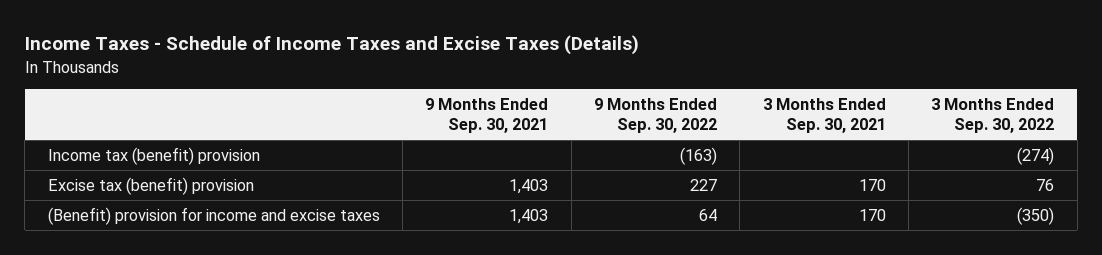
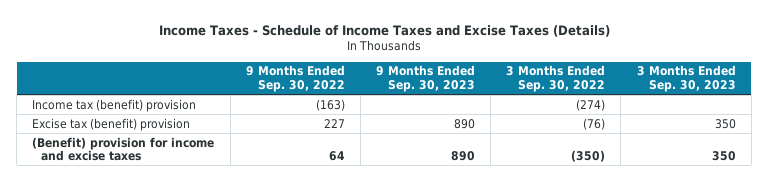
- | 9 Months Ended Sep. 30, 2021 | 9 Months Ended Sep. 30, 2022 | 3 Months Ended Sep. 30, 2021 | 3 Months Ended Sep. 30, 2022
+ | 9 Months Ended Sep. 30, 2022 | 9 Months Ended Sep. 30, 2023 | 3 Months Ended Sep. 30, 2022 | 3 Months Ended Sep. 30, 2023
- Excise tax (benefit) provision | 1,403 | 227 | 170 | 76
+ Excise tax (benefit) provision | 227 | 890 | (76) | 350

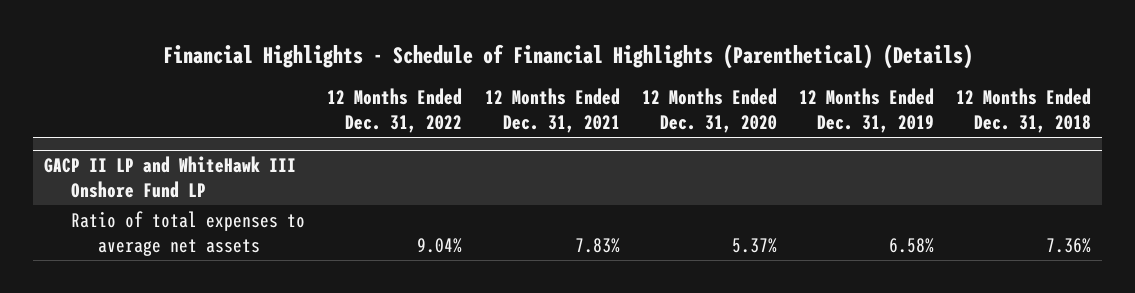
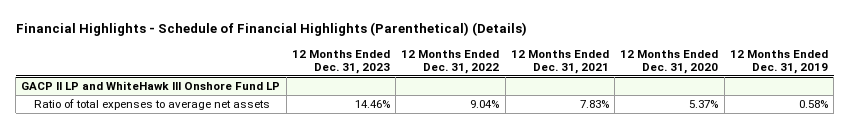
- | 12 Months Ended Dec. 31, 2022 | 12 Months Ended Dec. 31, 2021 | 12 Months Ended Dec. 31, 2020 | 12 Months Ended Dec. 31, 2019 | 12 Months Ended Dec. 31, 2018
+ | 12 Months Ended Dec. 31, 2023 | 12 Months Ended Dec. 31, 2022 | 12 Months Ended Dec. 31, 2021 | 12 Months Ended Dec. 31, 2020 | 12 Months Ended Dec. 31, 2019
@ GACP II LP and WhiteHawk III Onshore Fund LP
- Ratio of total expenses to average net assets | 9.04% | 7.83% | 5.37% | 6.58% | 7.36%
+ Ratio of total expenses to average net assets | 14.46% | 9.04% | 7.83% | 5.37% | 0.58%

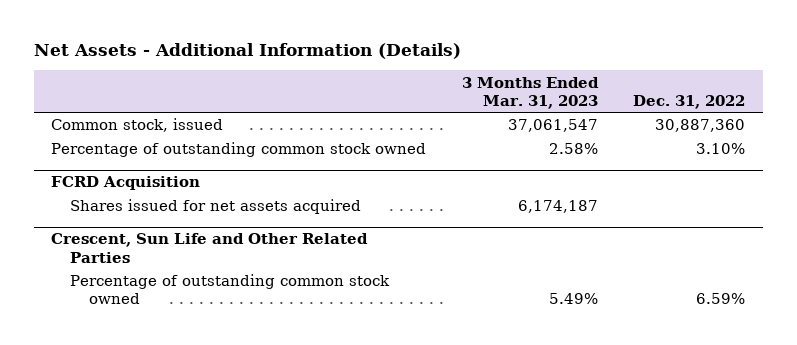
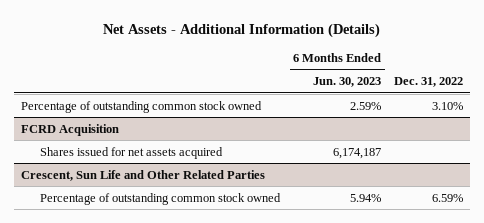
- | 3 Months Ended Mar. 31, 2023 | Dec. 31, 2022
+ | 6 Months Ended Jun. 30, 2023 | Dec. 31, 2022
- Common stock, issued | 37,061,547 | 30,887,360

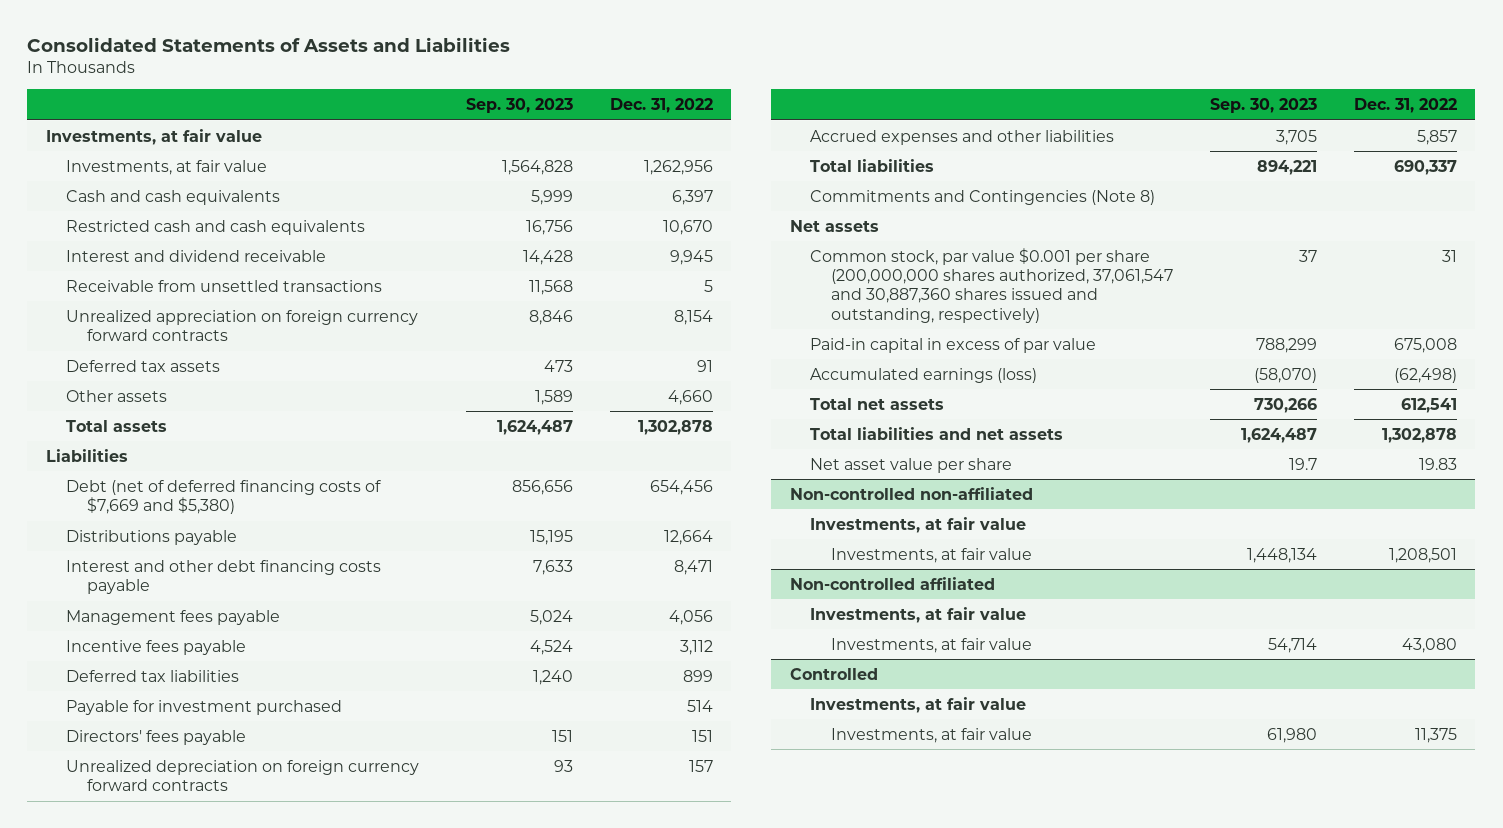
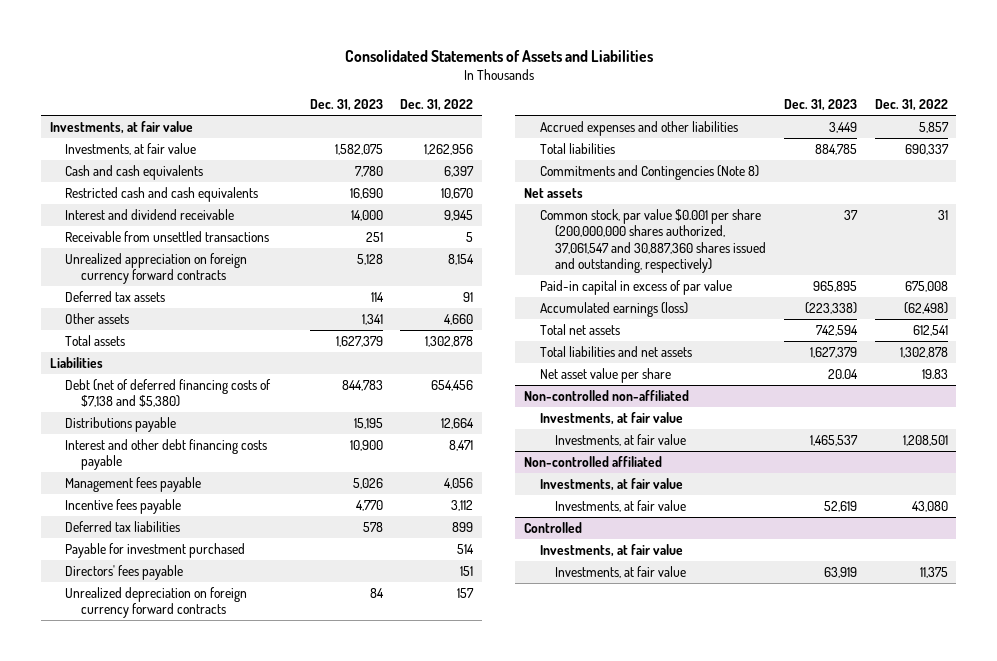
- | Sep. 30, 2023 | Dec. 31, 2022
+ | Dec. 31, 2023 | Dec. 31, 2022
- Debt (net of deferred financing costs of $7,669 and $5,380) | 856,656 | 654,456
+ Debt (net of deferred financing costs of $7,138 and $5,380) | 844,783 | 654,456

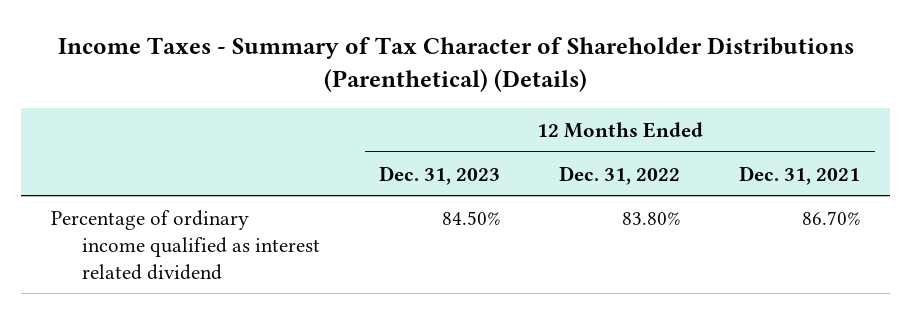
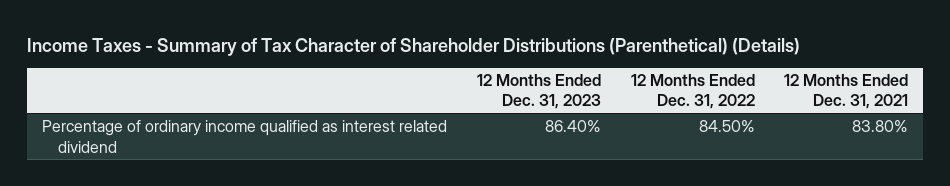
- Percentage of ordinary income qualified as interest related dividend | 84.50% | 83.80% | 86.70%
+ Percentage of ordinary income qualified as interest related dividend | 86.40% | 84.50% | 83.80%

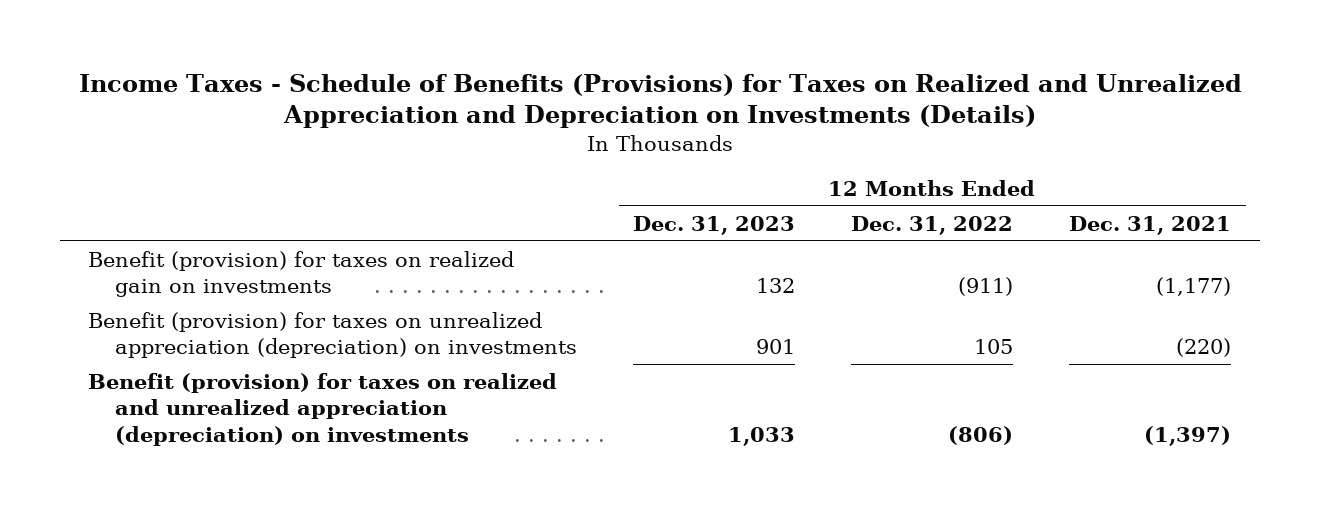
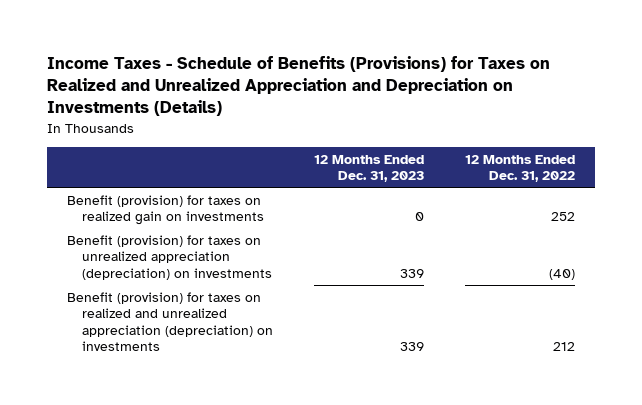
- | 12 Months Ended Dec. 31, 2023 | 12 Months Ended Dec. 31, 2022 | 12 Months Ended Dec. 31, 2021
+ | 12 Months Ended Dec. 31, 2023 | 12 Months Ended Dec. 31, 2022
- Benefit (provision) for taxes on realized gain on investments | 132 | (911) | (1,177)
- Benefit (provision) for taxes on unrealized appreciation (depreciation) on investments | 901 | 105 | (220)
- Benefit (provision) for taxes on realized and unrealized appreciation (depreciation) on investments | 1,033 | (806) | (1,397)
+ Benefit (provision) for taxes on realized gain on investments | 0 | 252
+ Benefit (provision) for taxes on unrealized appreciation (depreciation) on investments | 339 | (40)
+ Benefit (provision) for taxes on realized and unrealized appreciation (depreciation) on investments | 339 | 212

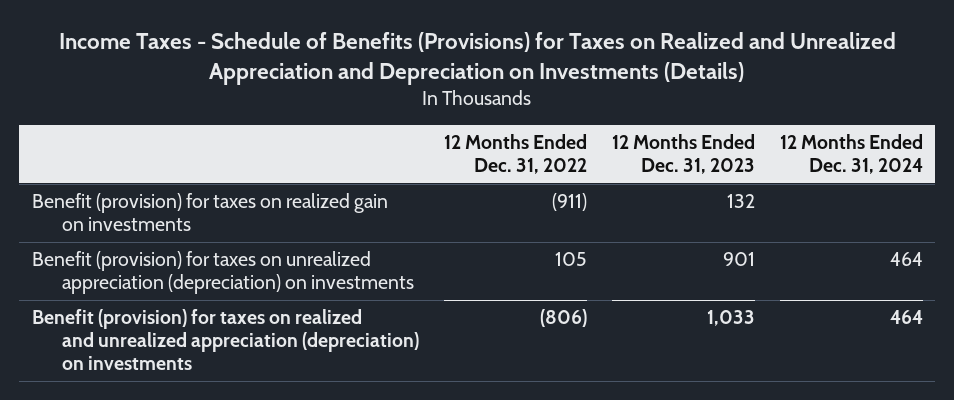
- | 12 Months Ended Dec. 31, 2023 | 12 Months Ended Dec. 31, 2022
+ | 12 Months Ended Dec. 31, 2022 | 12 Months Ended Dec. 31, 2023 | 12 Months Ended Dec. 31, 2024
- Benefit (provision) for taxes on realized gain on investments | 0 | 252
- Benefit (provision) for taxes on unrealized appreciation (depreciation) on investments | 339 | (40)
- Benefit (provision) for taxes on realized and unrealized appreciation (depreciation) on investments | 339 | 212
+ Benefit (provision) for taxes on realized gain on investments | (911) | 132 |
+ Benefit (provision) for taxes on unrealized appreciation (depreciation) on investments | 105 | 901 | 464
+ Benefit (provision) for taxes on realized and unrealized appreciation (depreciation) on investments | (806) | 1,033 | 464

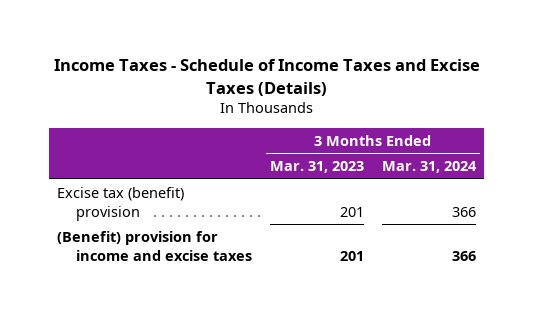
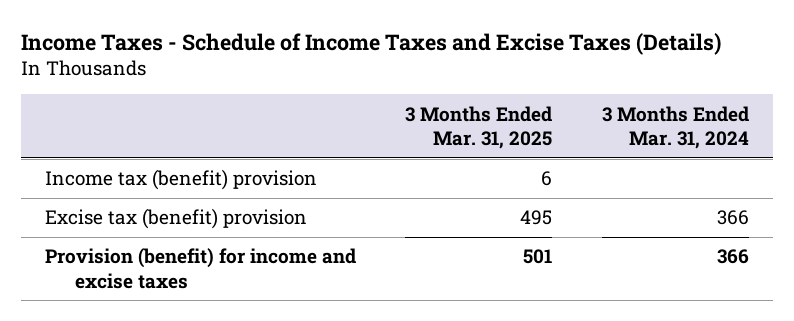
- | 3 Months Ended Mar. 31, 2023 | 3 Months Ended Mar. 31, 2024
+ | 3 Months Ended Mar. 31, 2025 | 3 Months Ended Mar. 31, 2024
+ Income tax (benefit) provision | 6 |
- (Benefit) provision for income and excise taxes | 201 | 366
+ Provision (benefit) for income and excise taxes | 501 | 366

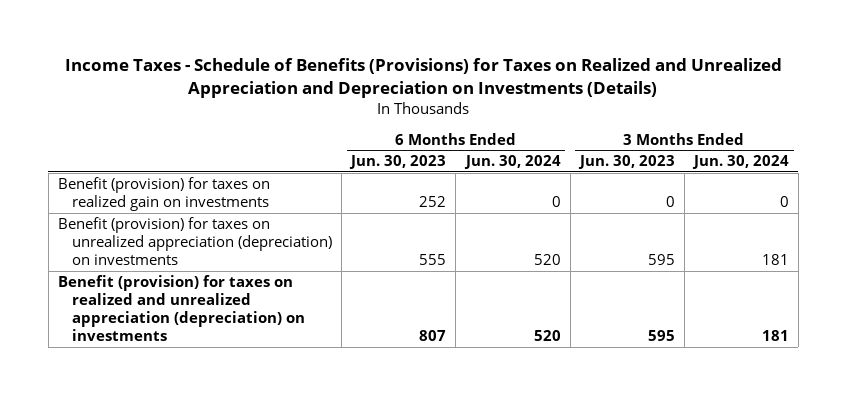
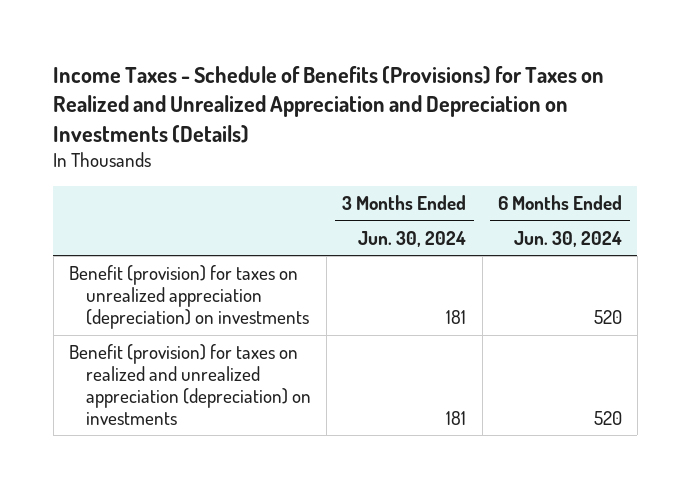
- | 6 Months Ended Jun. 30, 2023 | 6 Months Ended Jun. 30, 2024 | 3 Months Ended Jun. 30, 2023 | 3 Months Ended Jun. 30, 2024
+ | 3 Months Ended Jun. 30, 2024 | 6 Months Ended Jun. 30, 2024
- Benefit (provision) for taxes on realized gain on investments | 252 | 0 | 0 | 0

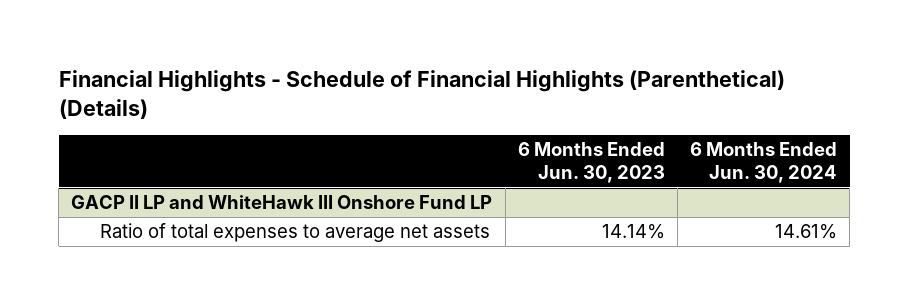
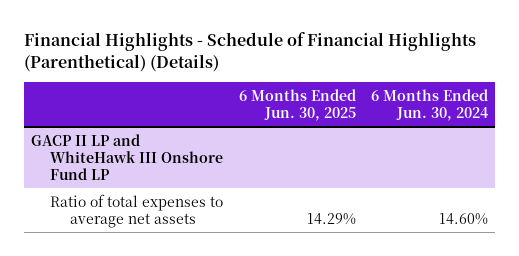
- | 6 Months Ended Jun. 30, 2023 | 6 Months Ended Jun. 30, 2024
+ | 6 Months Ended Jun. 30, 2025 | 6 Months Ended Jun. 30, 2024
@ GACP II LP and WhiteHawk III Onshore Fund LP
- Ratio of total expenses to average net assets | 14.14% | 14.61%
+ Ratio of total expenses to average net assets | 14.29% | 14.60%

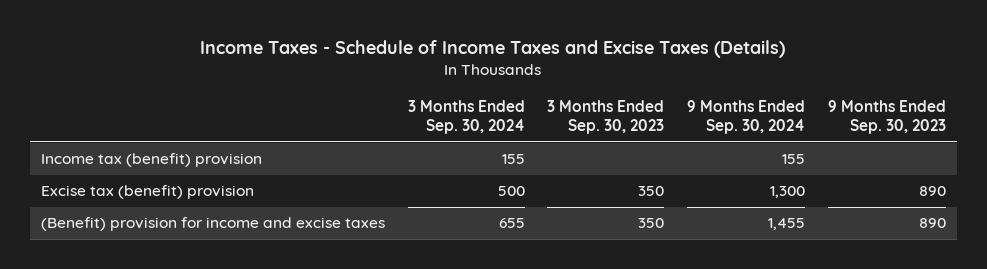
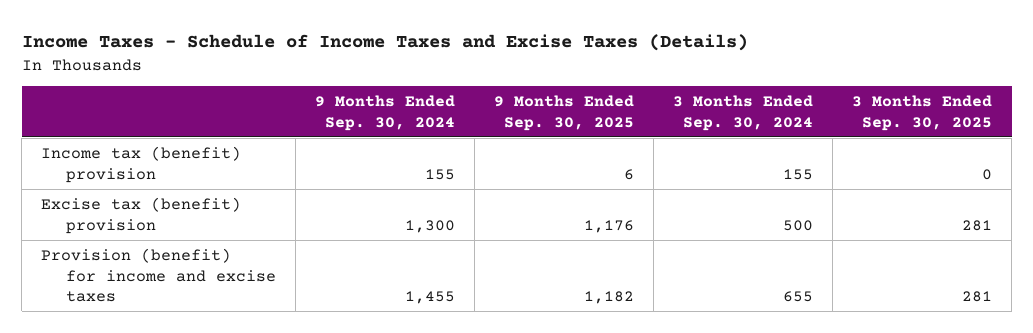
- | 3 Months Ended Sep. 30, 2024 | 3 Months Ended Sep. 30, 2023 | 9 Months Ended Sep. 30, 2024 | 9 Months Ended Sep. 30, 2023
+ | 9 Months Ended Sep. 30, 2024 | 9 Months Ended Sep. 30, 2025 | 3 Months Ended Sep. 30, 2024 | 3 Months Ended Sep. 30, 2025
- (Benefit) provision for income and excise taxes | 655 | 350 | 1,455 | 890
+ Provision (benefit) for income and excise taxes | 1,455 | 1,182 | 655 | 281

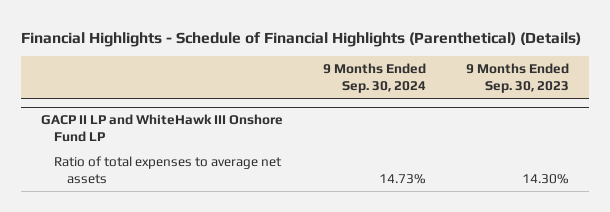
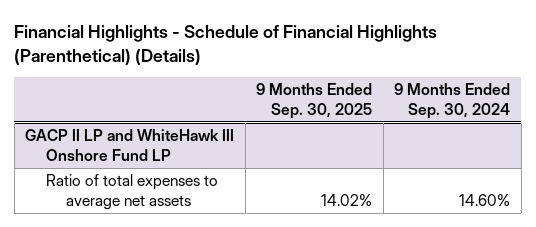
- | 9 Months Ended Sep. 30, 2024 | 9 Months Ended Sep. 30, 2023
+ | 9 Months Ended Sep. 30, 2025 | 9 Months Ended Sep. 30, 2024
@ GACP II LP and WhiteHawk III Onshore Fund LP
- Ratio of total expenses to average net assets | 14.73% | 14.30%
+ Ratio of total expenses to average net assets | 14.02% | 14.60%

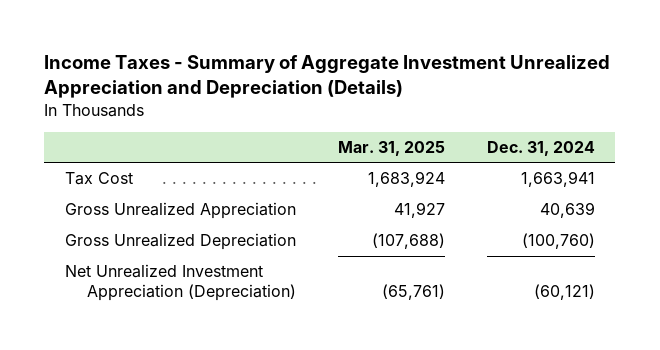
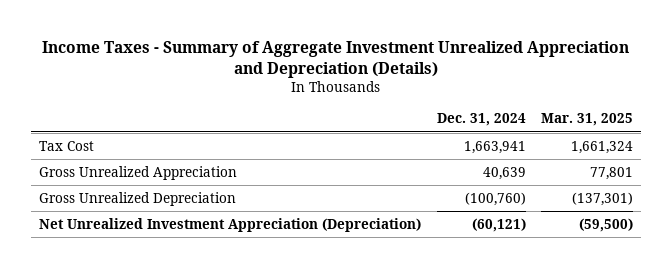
- | Mar. 31, 2025 | Dec. 31, 2024
+ | Dec. 31, 2024 | Mar. 31, 2025
- Tax Cost | 1,683,924 | 1,663,941
- Gross Unrealized Appreciation | 41,927 | 40,639
- Gross Unrealized Depreciation | (107,688) | (100,760)
- Net Unrealized Investment Appreciation (Depreciation) | (65,761) | (60,121)
+ Tax Cost | 1,663,941 | 1,661,324
+ Gross Unrealized Appreciation | 40,639 | 77,801
+ Gross Unrealized Depreciation | (100,760) | (137,301)
+ Net Unrealized Investment Appreciation (Depreciation) | (60,121) | (59,500)

